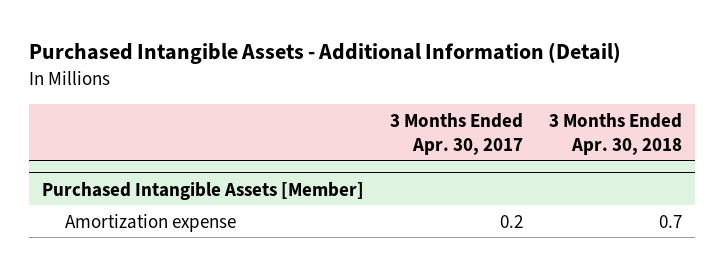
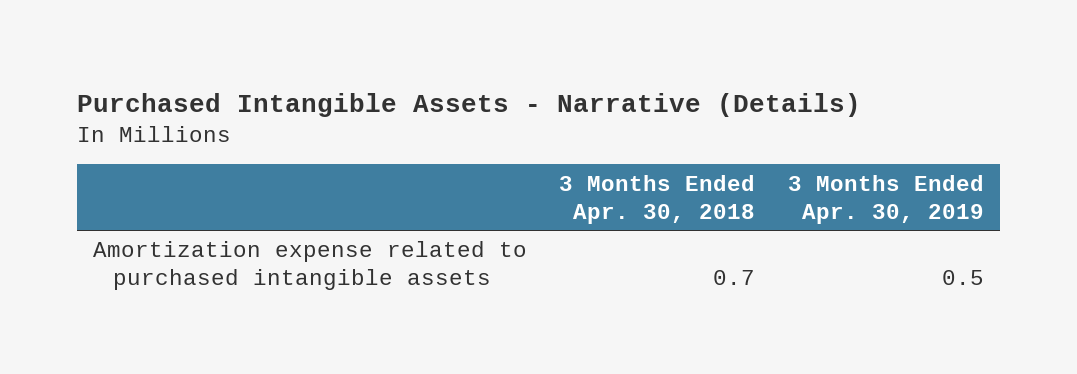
- Purchased Intangible Assets - Additional Information (Detail)
+ Purchased Intangible Assets - Narrative (Details)
- | 3 Months Ended Apr. 30, 2017 | 3 Months Ended Apr. 30, 2018
+ | 3 Months Ended Apr. 30, 2018 | 3 Months Ended Apr. 30, 2019
- Purchased Intangible Assets [Member]
- Amortization expense | 0.2 | 0.7
+ Amortization expense related to purchased intangible assets | 0.7 | 0.5

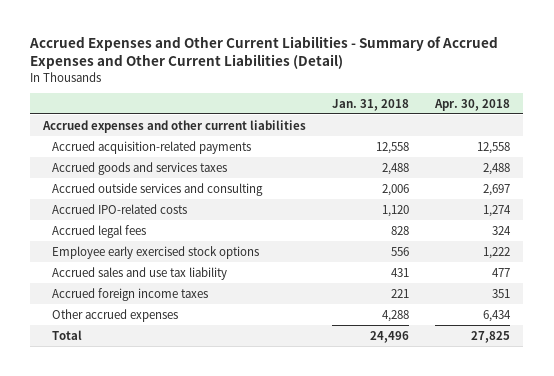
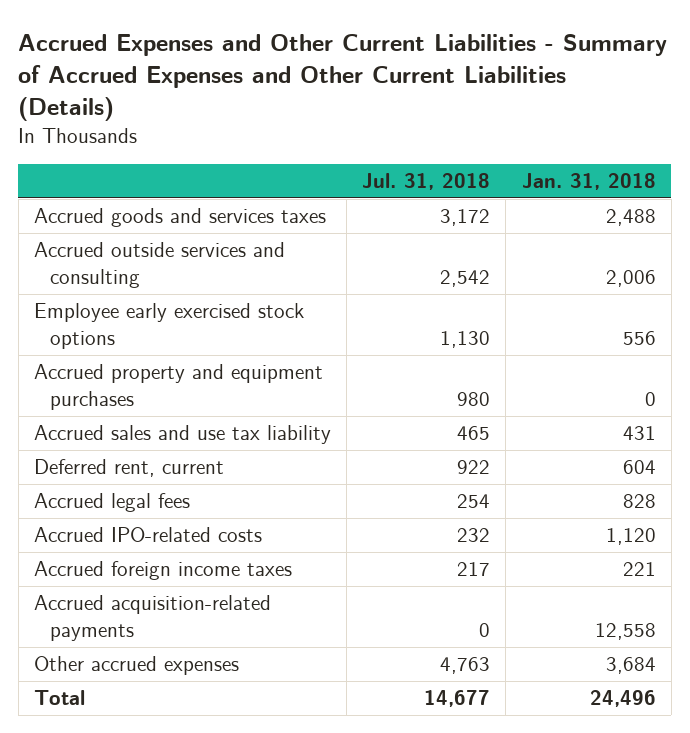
- Accrued Expenses and Other Current Liabilities - Summary of Accrued Expenses and Other Current Liabilities (Detail)
+ Accrued Expenses and Other Current Liabilities - Summary of Accrued Expenses and Other Current Liabilities (Details)
- | Jan. 31, 2018 | Apr. 30, 2018
+ | Jul. 31, 2018 | Jan. 31, 2018
- Accrued expenses and other current liabilities
+ Accrued property and equipment purchases | 980 | 0
+ Deferred rent, current | 922 | 604
moved down: Accrued legal fees | 254 | 828
moved down: Accrued IPO-related costs | 232 | 1,120
- Other accrued expenses | 4,288 | 6,434
moved down: Accrued acquisition-related payments | 0 | 12,558
+ Other accrued expenses | 4,763 | 3,684

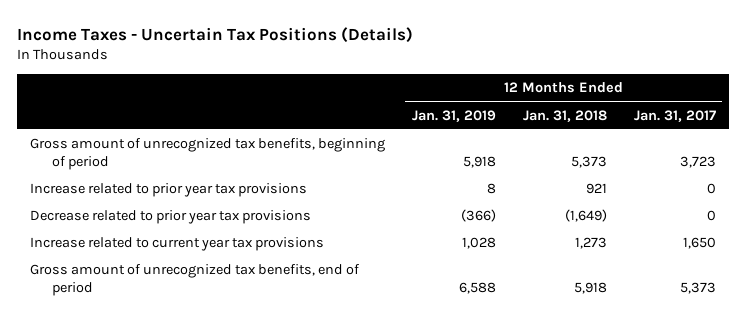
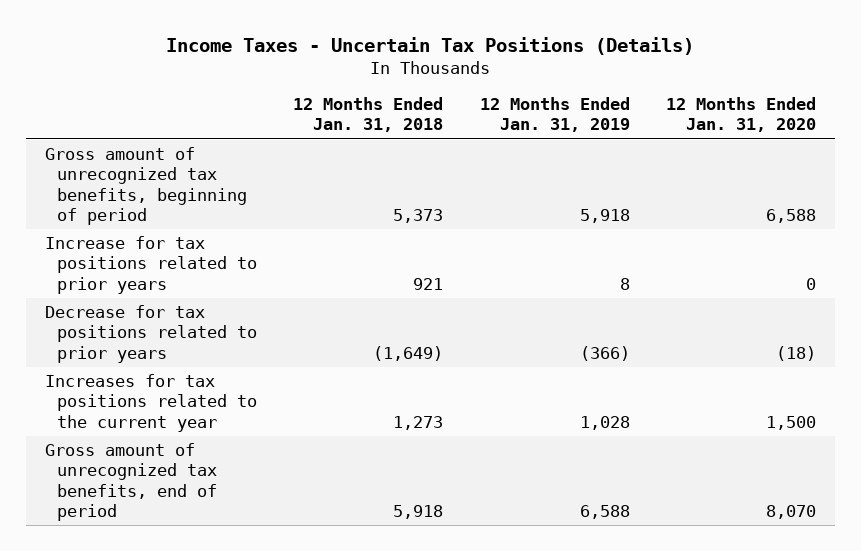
- | 12 Months Ended Jan. 31, 2019 | 12 Months Ended Jan. 31, 2018 | 12 Months Ended Jan. 31, 2017
+ | 12 Months Ended Jan. 31, 2018 | 12 Months Ended Jan. 31, 2019 | 12 Months Ended Jan. 31, 2020
- Increase related to prior year tax provisions | 8 | 921 | 0
- Decrease related to prior year tax provisions | (366) | (1,649) | 0
- Increase related to current year tax provisions | 1,028 | 1,273 | 1,650
+ Increase for tax positions related to prior years | 921 | 8 | 0
+ Decrease for tax positions related to prior years | (1,649) | (366) | (18)
+ Increases for tax positions related to the current year | 1,273 | 1,028 | 1,500

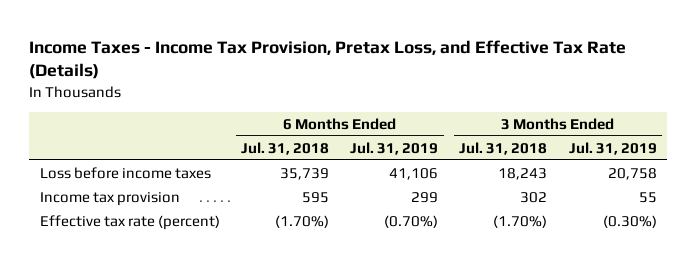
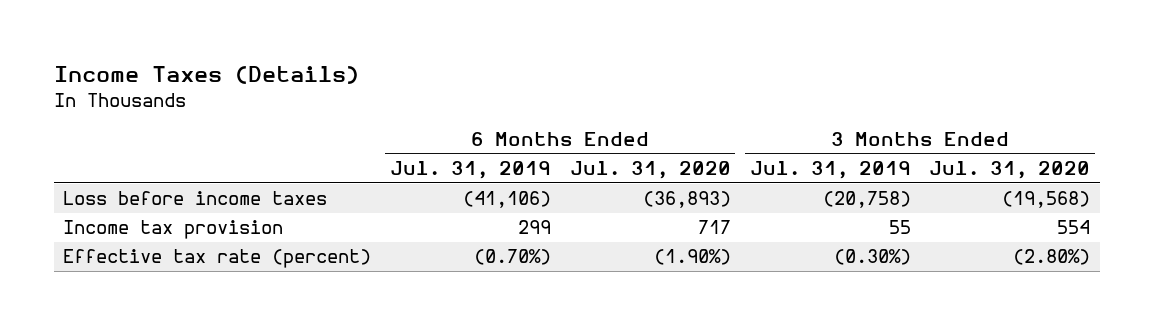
- Income Taxes - Income Tax Provision, Pretax Loss, and Effective Tax Rate (Details)
+ Income Taxes (Details)
- | 6 Months Ended Jul. 31, 2018 | 6 Months Ended Jul. 31, 2019 | 3 Months Ended Jul. 31, 2018 | 3 Months Ended Jul. 31, 2019
+ | 6 Months Ended Jul. 31, 2019 | 6 Months Ended Jul. 31, 2020 | 3 Months Ended Jul. 31, 2019 | 3 Months Ended Jul. 31, 2020
- Loss before income taxes | 35,739 | 41,106 | 18,243 | 20,758
+ Loss before income taxes | (41,106) | (36,893) | (20,758) | (19,568)

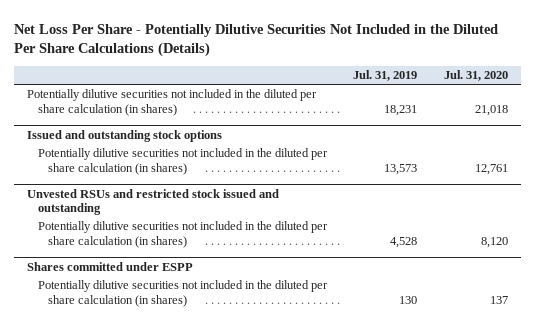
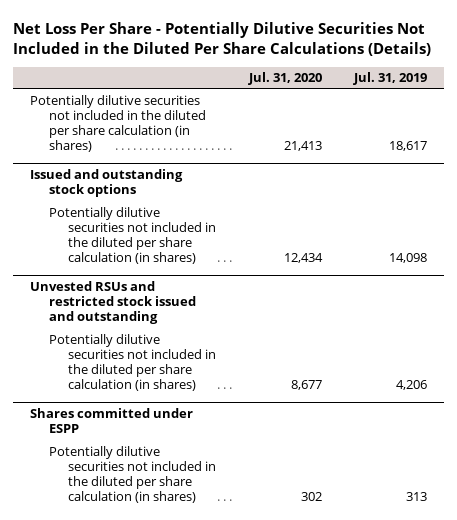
- | Jul. 31, 2019 | Jul. 31, 2020
+ | Jul. 31, 2020 | Jul. 31, 2019
- Potentially dilutive securities not included in the diluted per share calculation (in shares) | 18,231 | 21,018
+ Potentially dilutive securities not included in the diluted per share calculation (in shares) | 21,413 | 18,617
@ Issued and outstanding stock options
- Potentially dilutive securities not included in the diluted per share calculation (in shares) | 13,573 | 12,761
+ Potentially dilutive securities not included in the diluted per share calculation (in shares) | 12,434 | 14,098
@ Unvested RSUs and restricted stock issued and outstanding
- Potentially dilutive securities not included in the diluted per share calculation (in shares) | 4,528 | 8,120
+ Potentially dilutive securities not included in the diluted per share calculation (in shares) | 8,677 | 4,206
@ Shares committed under ESPP
- Potentially dilutive securities not included in the diluted per share calculation (in shares) | 130 | 137
+ Potentially dilutive securities not included in the diluted per share calculation (in shares) | 302 | 313

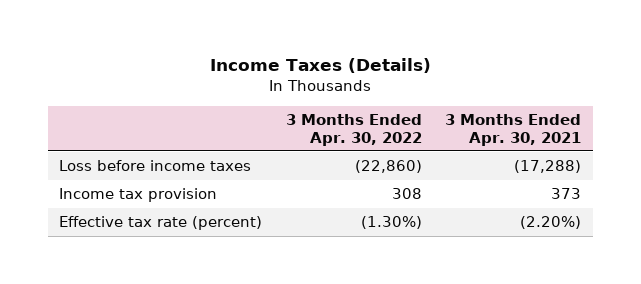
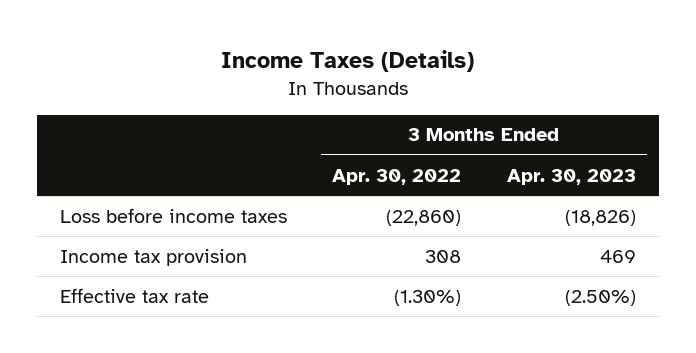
- | 3 Months Ended Apr. 30, 2022 | 3 Months Ended Apr. 30, 2021
+ | 3 Months Ended Apr. 30, 2022 | 3 Months Ended Apr. 30, 2023
- Effective tax rate (percent) | (1.30%) | (2.20%)
+ Effective tax rate | (1.30%) | (2.50%)

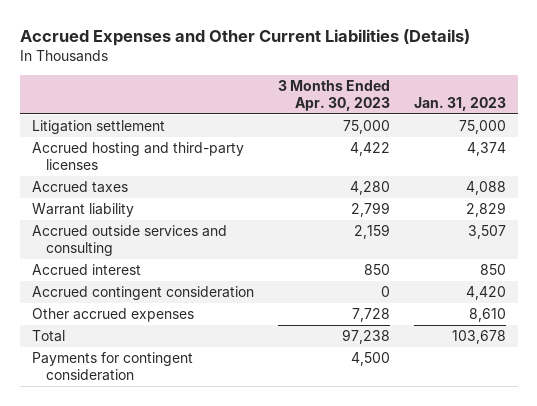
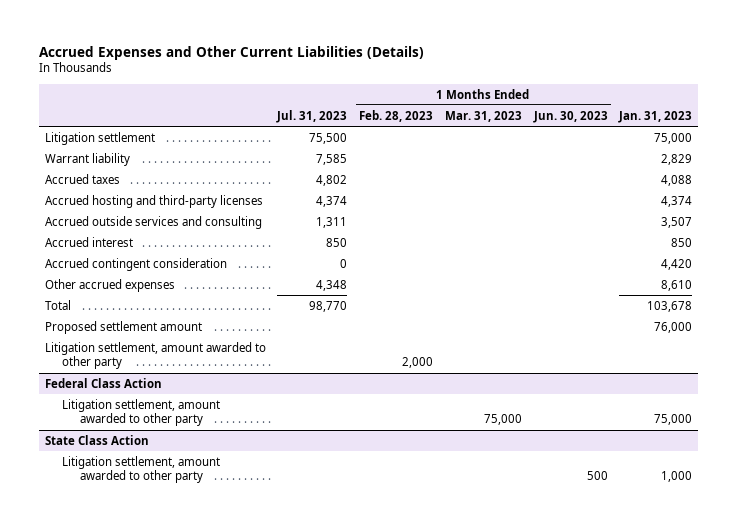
- | 3 Months Ended Apr. 30, 2023 | Jan. 31, 2023
+ | Jul. 31, 2023 | 1 Months Ended Feb. 28, 2023 | 1 Months Ended Mar. 31, 2023 | 1 Months Ended Jun. 30, 2023 | Jan. 31, 2023
moved down: Accrued taxes | 4,802 | | | | 4,088
moved down: Accrued hosting and third-party licenses | 4,374 | | | | 4,374
- Payments for contingent consideration | 4,500 |
+ Proposed settlement amount | | | | | 76,000
+ Litigation settlement, amount awarded to other party | | 2,000 | | |
+ Federal Class Action
+ Litigation settlement, amount awarded to other party | | | 75,000 | | 75,000
+ State Class Action
+ Litigation settlement, amount awarded to other party | | | | 500 | 1,000

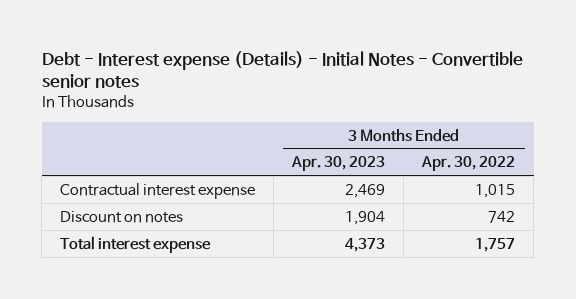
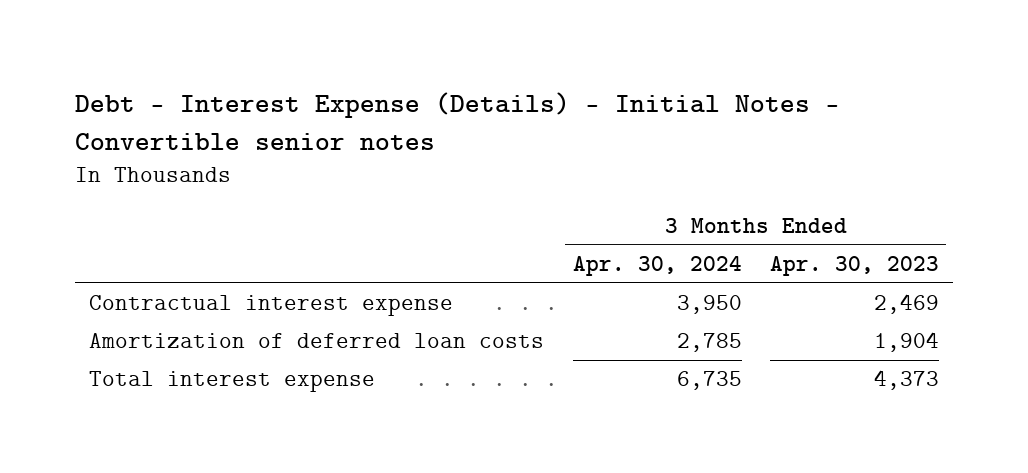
- Debt - Interest expense (Details) - Initial Notes - Convertible senior notes
+ Debt - Interest Expense (Details) - Initial Notes - Convertible senior notes
- | 3 Months Ended Apr. 30, 2023 | 3 Months Ended Apr. 30, 2022
+ | 3 Months Ended Apr. 30, 2024 | 3 Months Ended Apr. 30, 2023
- Discount on notes | 1,904 | 742
+ Amortization of deferred loan costs | 2,785 | 1,904

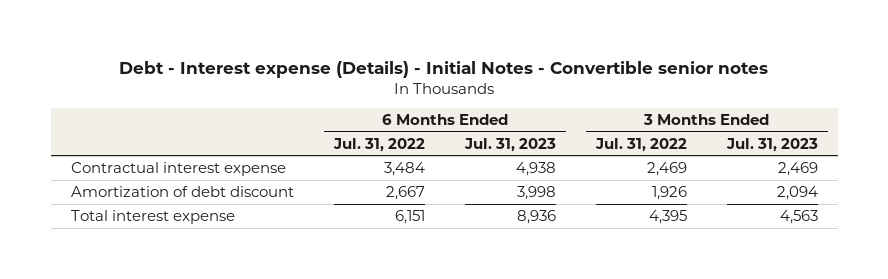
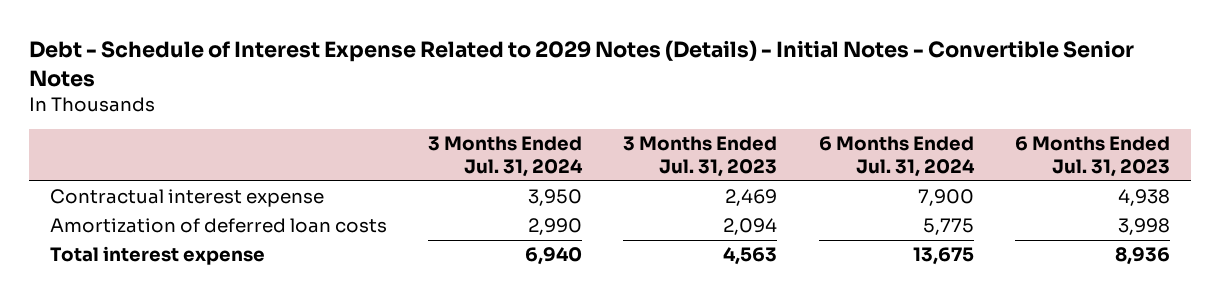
- Debt - Interest expense (Details) - Initial Notes - Convertible senior notes
+ Debt - Schedule of Interest Expense Related to 2029 Notes (Details) - Initial Notes - Convertible Senior Notes
- | 6 Months Ended Jul. 31, 2022 | 6 Months Ended Jul. 31, 2023 | 3 Months Ended Jul. 31, 2022 | 3 Months Ended Jul. 31, 2023
+ | 3 Months Ended Jul. 31, 2024 | 3 Months Ended Jul. 31, 2023 | 6 Months Ended Jul. 31, 2024 | 6 Months Ended Jul. 31, 2023
- Amortization of debt discount | 2,667 | 3,998 | 1,926 | 2,094
+ Amortization of deferred loan costs | 2,990 | 2,094 | 5,775 | 3,998

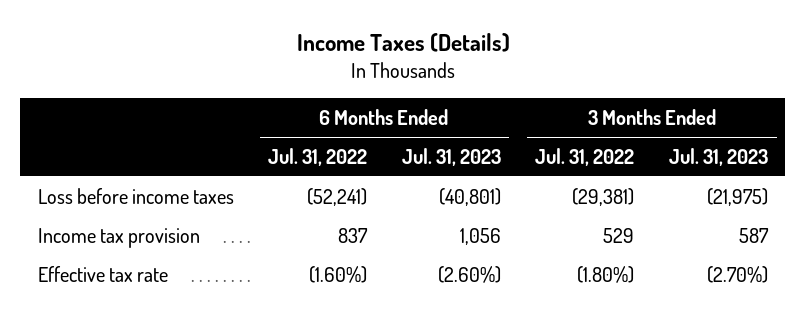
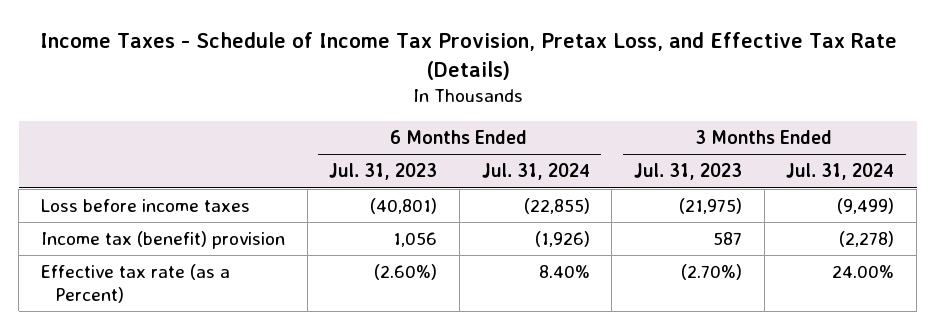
- Income Taxes (Details)
+ Income Taxes - Schedule of Income Tax Provision, Pretax Loss, and Effective Tax Rate (Details)
- | 6 Months Ended Jul. 31, 2022 | 6 Months Ended Jul. 31, 2023 | 3 Months Ended Jul. 31, 2022 | 3 Months Ended Jul. 31, 2023
+ | 6 Months Ended Jul. 31, 2023 | 6 Months Ended Jul. 31, 2024 | 3 Months Ended Jul. 31, 2023 | 3 Months Ended Jul. 31, 2024
- Income tax provision | 837 | 1,056 | 529 | 587
- Effective tax rate | (1.60%) | (2.60%) | (1.80%) | (2.70%)
+ Income tax (benefit) provision | 1,056 | (1,926) | 587 | (2,278)
+ Effective tax rate (as a Percent) | (2.60%) | 8.40% | (2.70%) | 24.00%

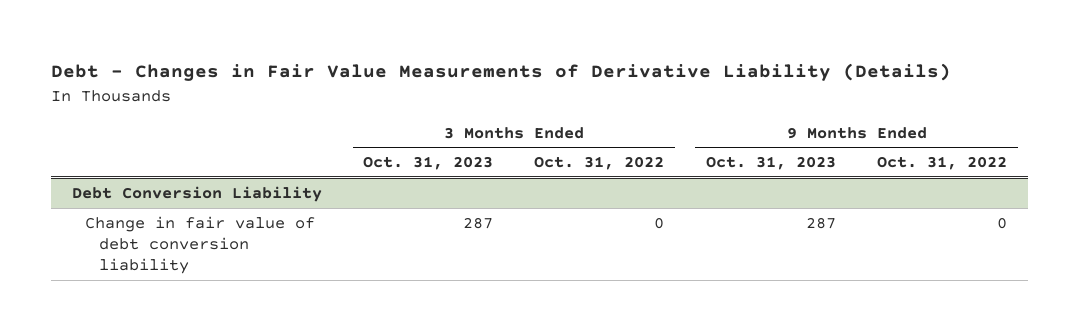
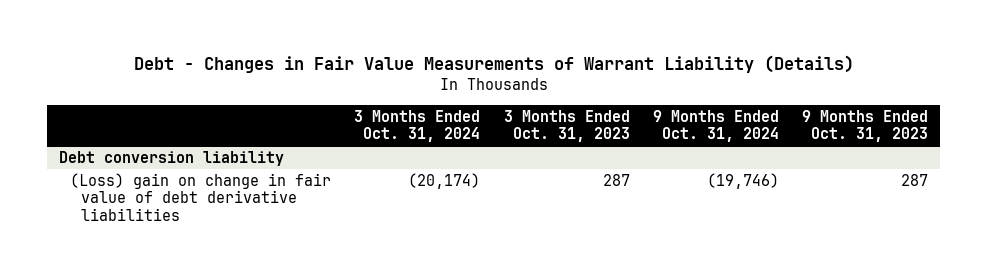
- Debt - Changes in Fair Value Measurements of Derivative Liability (Details)
+ Debt - Changes in Fair Value Measurements of Warrant Liability (Details)
- | 3 Months Ended Oct. 31, 2023 | 3 Months Ended Oct. 31, 2022 | 9 Months Ended Oct. 31, 2023 | 9 Months Ended Oct. 31, 2022
+ | 3 Months Ended Oct. 31, 2024 | 3 Months Ended Oct. 31, 2023 | 9 Months Ended Oct. 31, 2024 | 9 Months Ended Oct. 31, 2023
- Debt Conversion Liability
- Change in fair value of debt conversion liability | 287 | 0 | 287 | 0
+ Debt conversion liability
+ (Loss) gain on change in fair value of debt derivative liabilities | (20,174) | 287 | (19,746) | 287

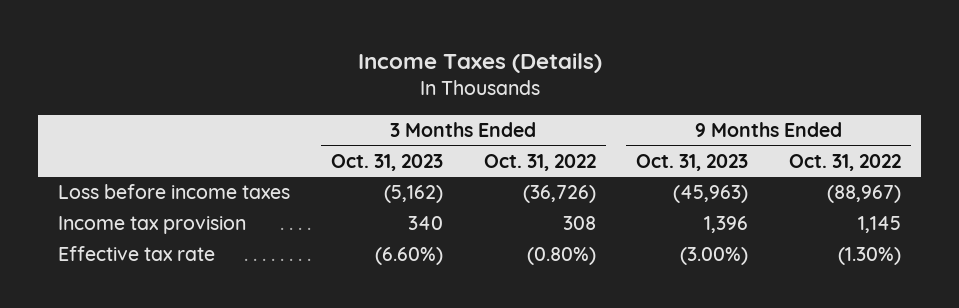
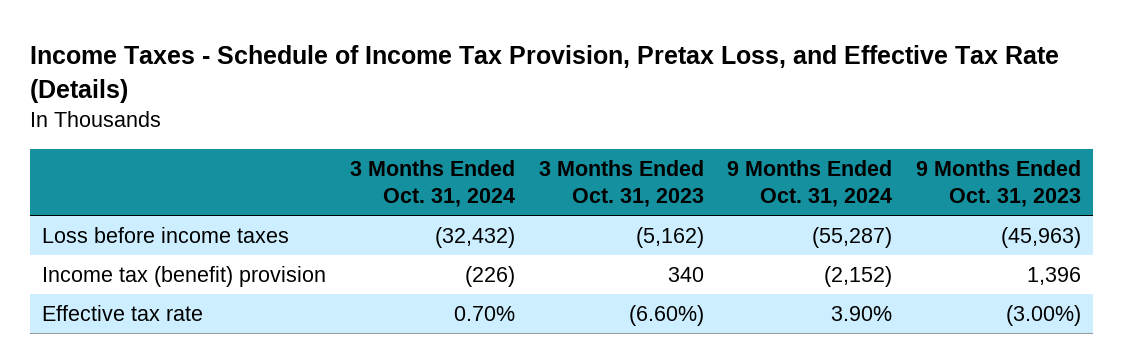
- Income Taxes (Details)
+ Income Taxes - Schedule of Income Tax Provision, Pretax Loss, and Effective Tax Rate (Details)
- | 3 Months Ended Oct. 31, 2023 | 3 Months Ended Oct. 31, 2022 | 9 Months Ended Oct. 31, 2023 | 9 Months Ended Oct. 31, 2022
+ | 3 Months Ended Oct. 31, 2024 | 3 Months Ended Oct. 31, 2023 | 9 Months Ended Oct. 31, 2024 | 9 Months Ended Oct. 31, 2023
- Income tax provision | 340 | 308 | 1,396 | 1,145
+ Income tax (benefit) provision | (226) | 340 | (2,152) | 1,396

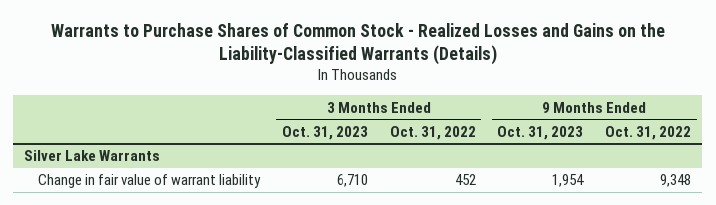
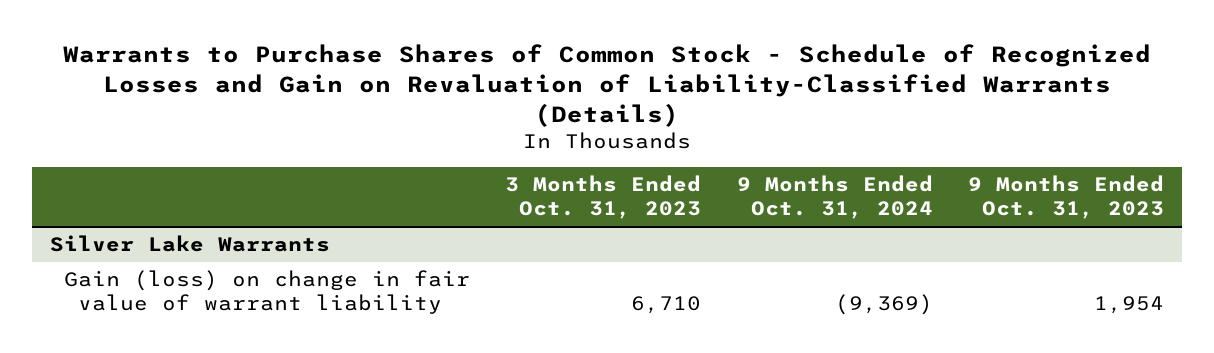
- Warrants to Purchase Shares of Common Stock - Realized Losses and Gains on the Liability-Classified Warrants (Details)
+ Warrants to Purchase Shares of Common Stock - Schedule of Recognized Losses and Gain on Revaluation of Liability-Classified Warrants (Details)
- | 3 Months Ended Oct. 31, 2023 | 3 Months Ended Oct. 31, 2022 | 9 Months Ended Oct. 31, 2023 | 9 Months Ended Oct. 31, 2022
+ | 3 Months Ended Oct. 31, 2023 | 9 Months Ended Oct. 31, 2024 | 9 Months Ended Oct. 31, 2023
@ Silver Lake Warrants
- Change in fair value of warrant liability | 6,710 | 452 | 1,954 | 9,348
+ Gain (loss) on change in fair value of warrant liability | 6,710 | (9,369) | 1,954

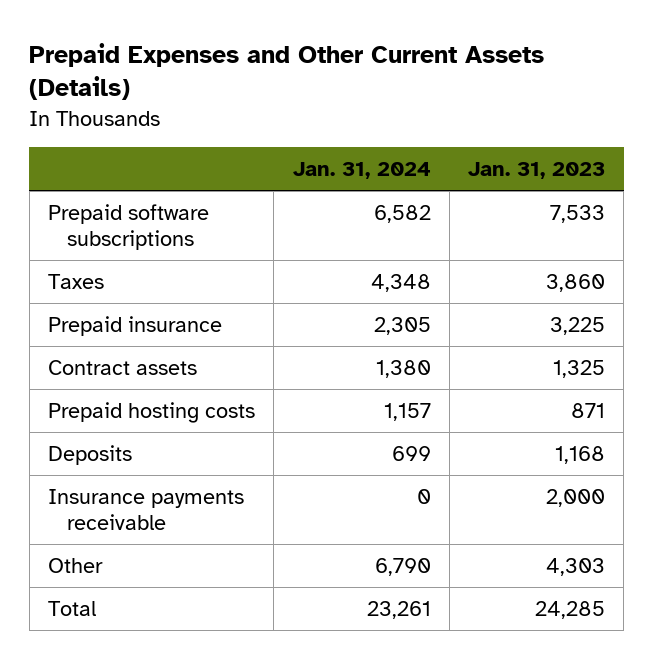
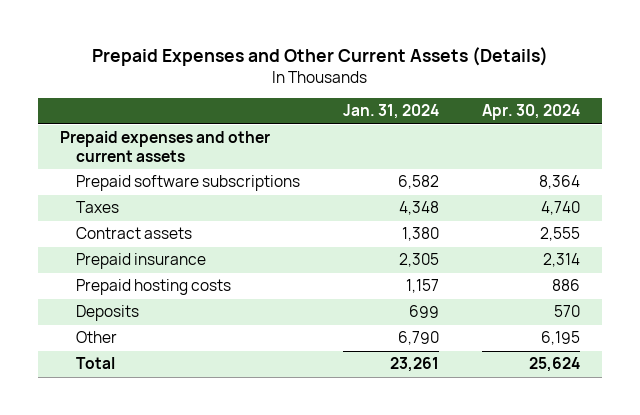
- | Jan. 31, 2024 | Jan. 31, 2023
+ | Jan. 31, 2024 | Apr. 30, 2024
+ Prepaid expenses and other current assets
moved down: Prepaid insurance | 2,305 | 2,314
- Insurance payments receivable | 0 | 2,000

